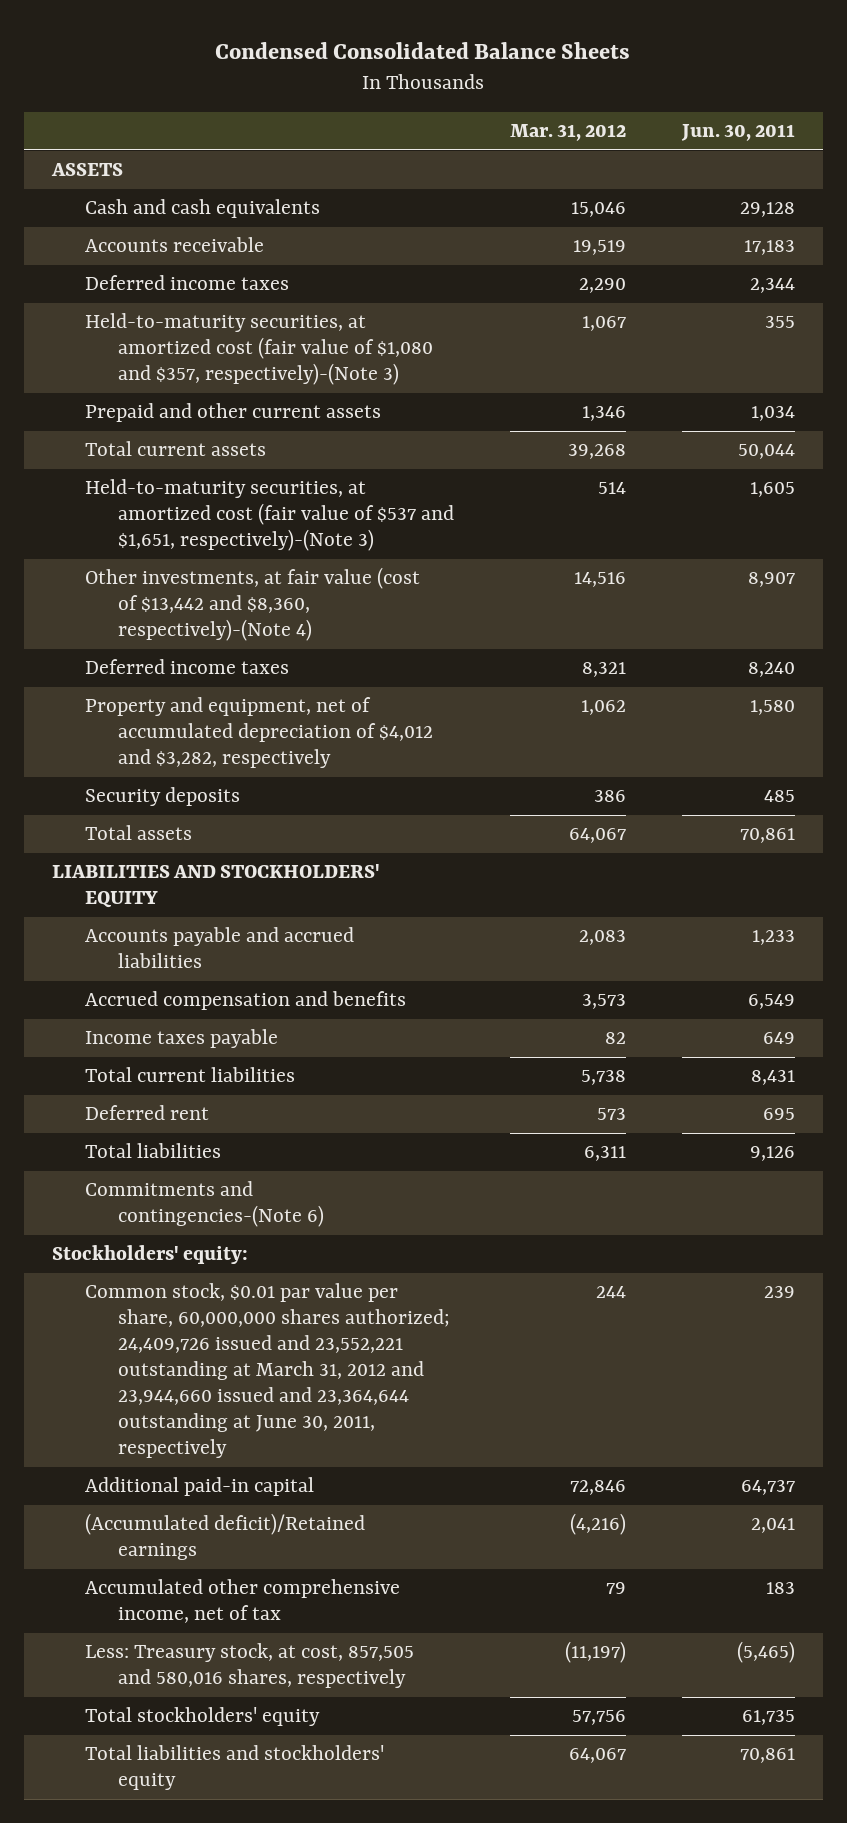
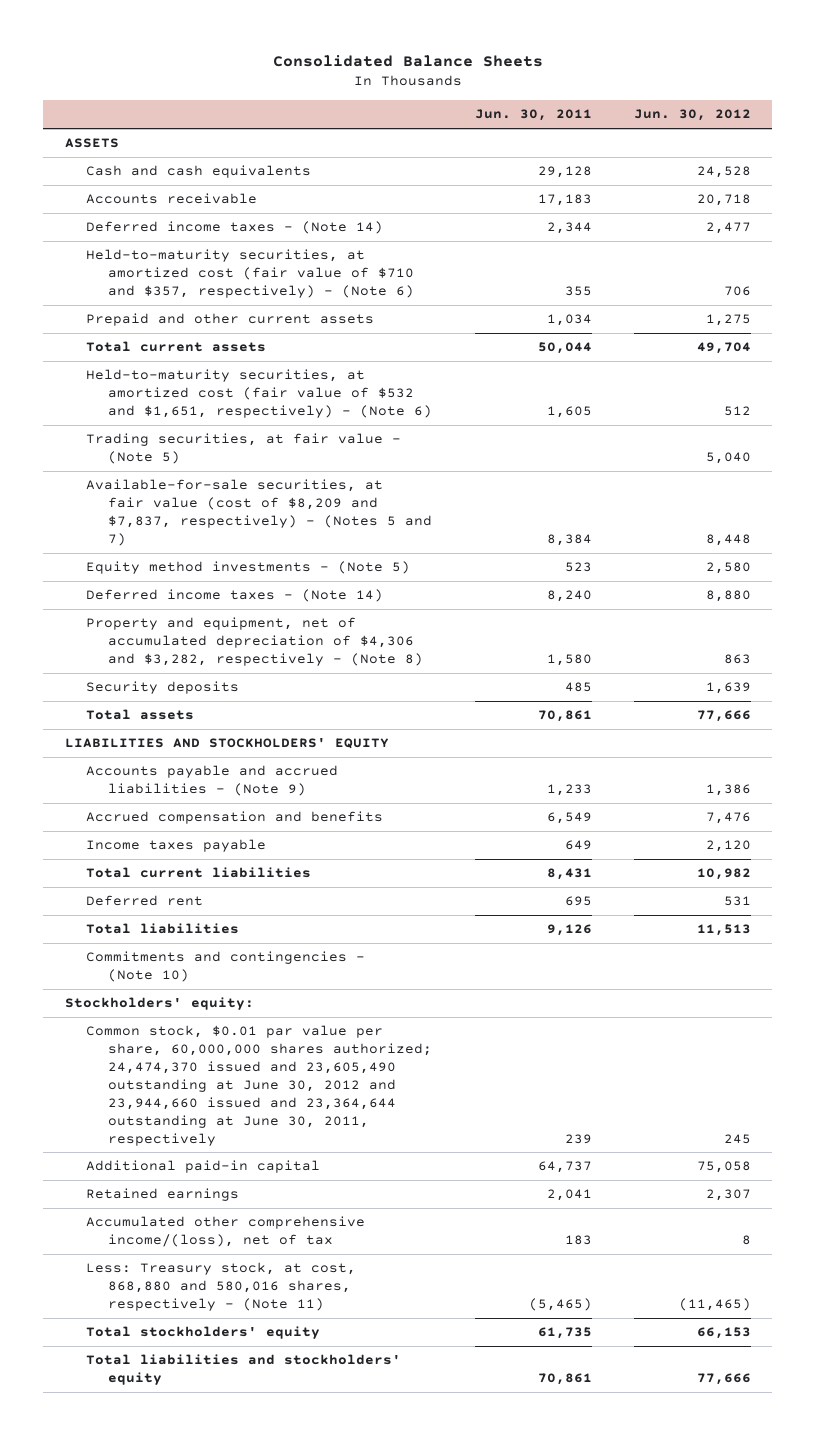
- Condensed Consolidated Balance Sheets
+ Consolidated Balance Sheets
- | Mar. 31, 2012 | Jun. 30, 2011
+ | Jun. 30, 2011 | Jun. 30, 2012
- Deferred income taxes | 2,290 | 2,344
- Held-to-maturity securities, at amortized cost (fair value of $1,080 and $357, respectively)-(Note 3) | 1,067 | 355
+ Deferred income taxes - (Note 14) | 2,344 | 2,477
+ Held-to-maturity securities, at amortized cost (fair value of $710 and $357, respectively) - (Note 6) | 355 | 706
- Held-to-maturity securities, at amortized cost (fair value of $537 and $1,651, respectively)-(Note 3) | 514 | 1,605
- Other investments, at fair value (cost of $13,442 and $8,360, respectively)-(Note 4) | 14,516 | 8,907
- Deferred income taxes | 8,321 | 8,240
- Property and equipment, net of accumulated depreciation of $4,012 and $3,282, respectively | 1,062 | 1,580
+ Held-to-maturity securities, at amortized cost (fair value of $532 and $1,651, respectively) - (Note 6) | 1,605 | 512
+ Trading securities, at fair value - (Note 5) | | 5,040
+ Available-for-sale securities, at fair value (cost of $8,209 and $7,837, respectively) - (Notes 5 and 7) | 8,384 | 8,448
+ Equity method investments - (Note 5) | 523 | 2,580
+ Deferred income taxes - (Note 14) | 8,240 | 8,880
+ Property and equipment, net of accumulated depreciation of $4,306 and $3,282, respectively - (Note 8) | 1,580 | 863
- Accounts payable and accrued liabilities | 2,083 | 1,233
+ Accounts payable and accrued liabilities - (Note 9) | 1,233 | 1,386
- Commitments and contingencies-(Note 6)
+ Commitments and contingencies - (Note 10)
- Common stock, $0.01 par value per share, 60,000,000 shares authorized; 24,409,726 issued and 23,552,221 outstanding at March 31, 2012 and 23,944,660 issued and 23,364,644 outstanding at June 30, 2011, respectively | 244 | 239
+ Common stock, $0.01 par value per share, 60,000,000 shares authorized; 24,474,370 issued and 23,605,490 outstanding at June 30, 2012 and 23,944,660 issued and 23,364,644 outstanding at June 30, 2011, respectively | 239 | 245
- (Accumulated deficit)/Retained earnings | (4,216) | 2,041
- Accumulated other comprehensive income, net of tax | 79 | 183
- Less: Treasury stock, at cost, 857,505 and 580,016 shares, respectively | (11,197) | (5,465)
+ Retained earnings | 2,041 | 2,307
+ Accumulated other comprehensive income/(loss), net of tax | 183 | 8
+ Less: Treasury stock, at cost, 868,880 and 580,016 shares, respectively - (Note 11) | (5,465) | (11,465)

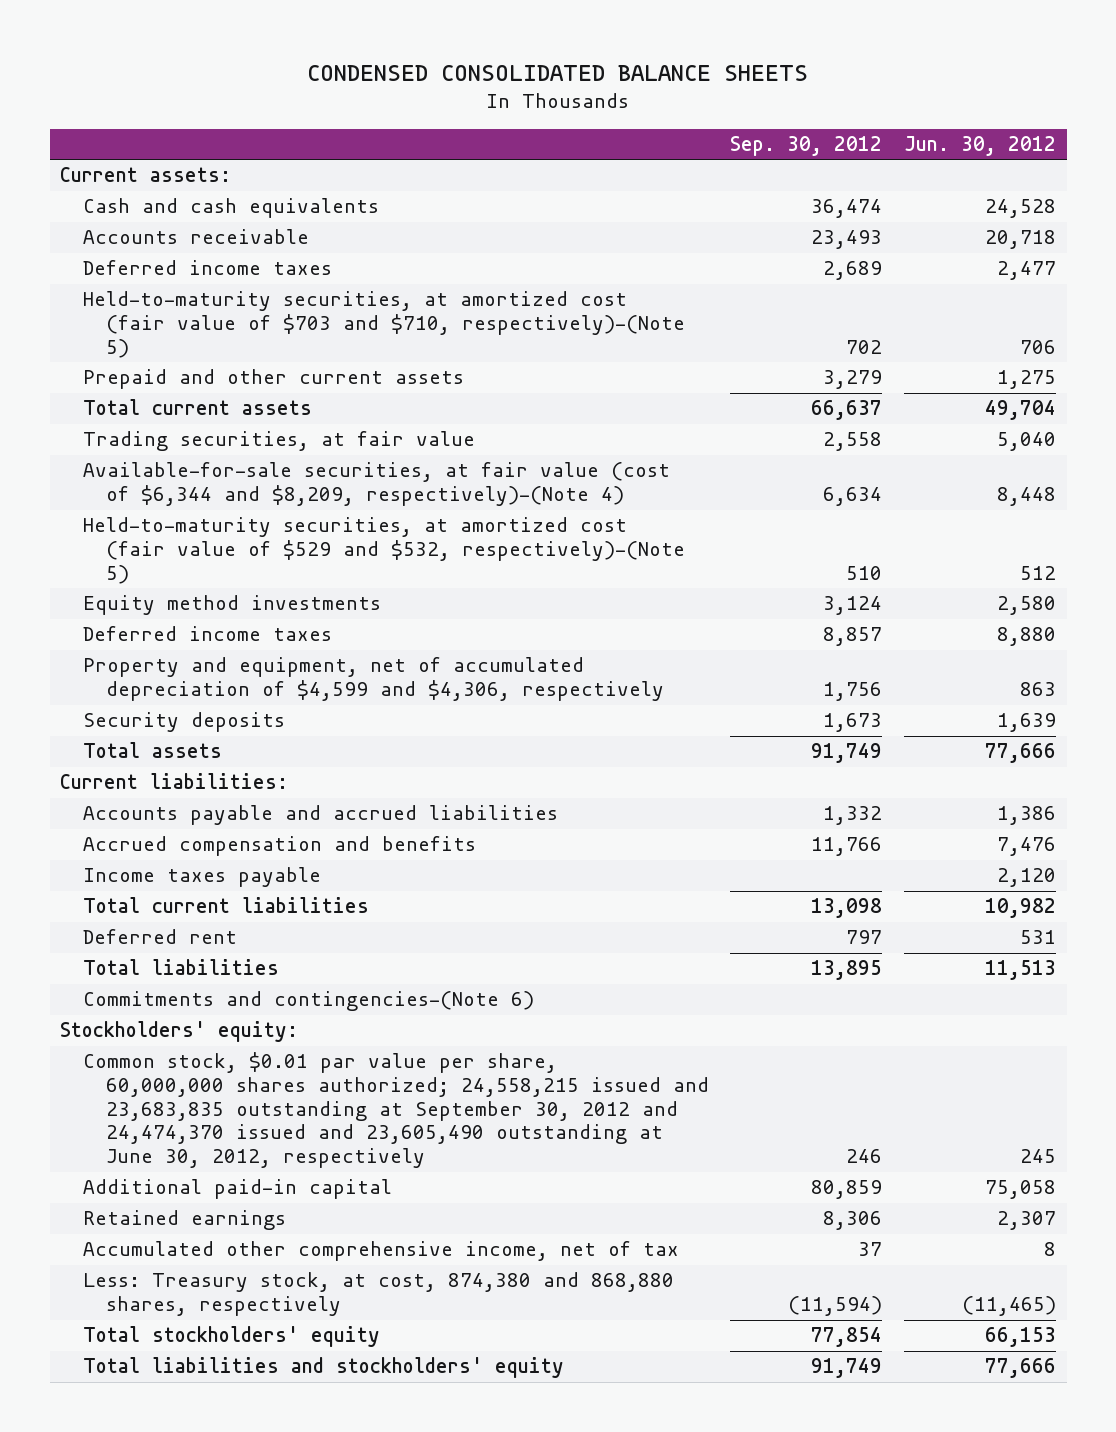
- Consolidated Balance Sheets
+ CONDENSED CONSOLIDATED BALANCE SHEETS
- | Jun. 30, 2011 | Jun. 30, 2012
+ | Sep. 30, 2012 | Jun. 30, 2012
- ASSETS
+ Current assets:
- Deferred income taxes - (Note 14) | 2,344 | 2,477
- Held-to-maturity securities, at amortized cost (fair value of $710 and $357, respectively) - (Note 6) | 355 | 706
+ Deferred income taxes | 2,689 | 2,477
+ Held-to-maturity securities, at amortized cost (fair value of $703 and $710, respectively)-(Note 5) | 702 | 706
- Held-to-maturity securities, at amortized cost (fair value of $532 and $1,651, respectively) - (Note 6) | 1,605 | 512
- Trading securities, at fair value - (Note 5) | | 5,040
- Available-for-sale securities, at fair value (cost of $8,209 and $7,837, respectively) - (Notes 5 and 7) | 8,384 | 8,448
- Equity method investments - (Note 5) | 523 | 2,580
- Deferred income taxes - (Note 14) | 8,240 | 8,880
- Property and equipment, net of accumulated depreciation of $4,306 and $3,282, respectively - (Note 8) | 1,580 | 863
+ Trading securities, at fair value | 2,558 | 5,040
+ Available-for-sale securities, at fair value (cost of $6,344 and $8,209, respectively)-(Note 4) | 6,634 | 8,448
+ Held-to-maturity securities, at amortized cost (fair value of $529 and $532, respectively)-(Note 5) | 510 | 512
+ Equity method investments | 3,124 | 2,580
+ Deferred income taxes | 8,857 | 8,880
+ Property and equipment, net of accumulated depreciation of $4,599 and $4,306, respectively | 1,756 | 863
- LIABILITIES AND STOCKHOLDERS' EQUITY
- Accounts payable and accrued liabilities - (Note 9) | 1,233 | 1,386
+ Current liabilities:
+ Accounts payable and accrued liabilities | 1,332 | 1,386
- Commitments and contingencies - (Note 10)
+ Commitments and contingencies-(Note 6)
- Common stock, $0.01 par value per share, 60,000,000 shares authorized; 24,474,370 issued and 23,605,490 outstanding at June 30, 2012 and 23,944,660 issued and 23,364,644 outstanding at June 30, 2011, respectively | 239 | 245
+ Common stock, $0.01 par value per share, 60,000,000 shares authorized; 24,558,215 issued and 23,683,835 outstanding at September 30, 2012 and 24,474,370 issued and 23,605,490 outstanding at June 30, 2012, respectively | 246 | 245
- Accumulated other comprehensive income/(loss), net of tax | 183 | 8
- Less: Treasury stock, at cost, 868,880 and 580,016 shares, respectively - (Note 11) | (5,465) | (11,465)
+ Accumulated other comprehensive income, net of tax | 37 | 8
+ Less: Treasury stock, at cost, 874,380 and 868,880 shares, respectively | (11,594) | (11,465)

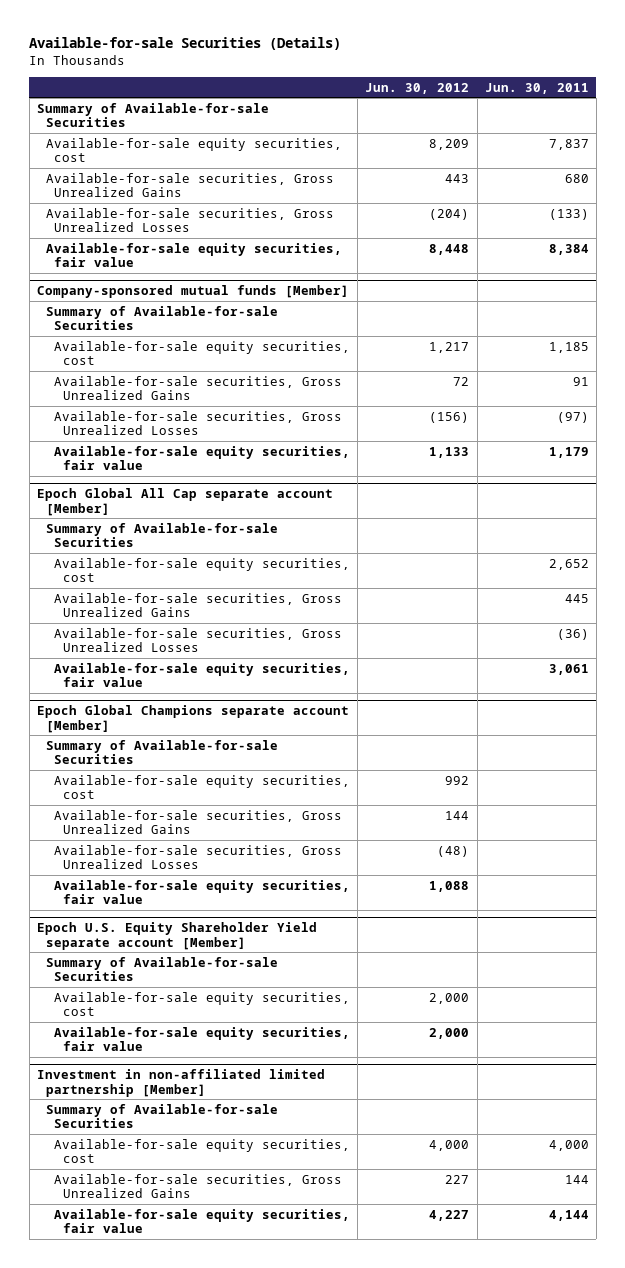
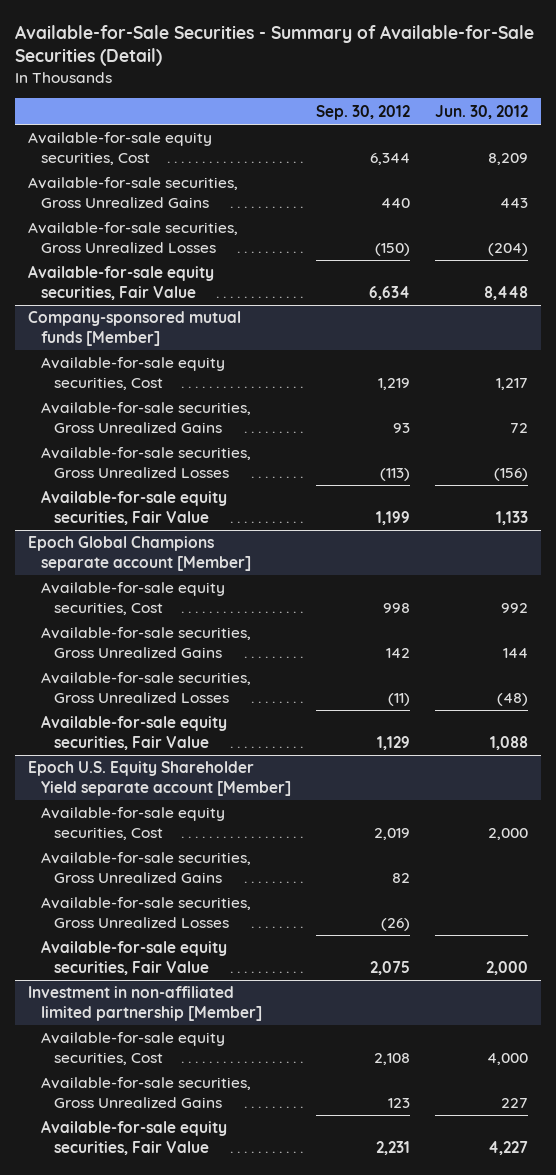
- Available-for-sale Securities (Details)
+ Available-for-Sale Securities - Summary of Available-for-Sale Securities (Detail)
- | Jun. 30, 2012 | Jun. 30, 2011
+ | Sep. 30, 2012 | Jun. 30, 2012
- Summary of Available-for-sale Securities
- Available-for-sale equity securities, cost | 8,209 | 7,837
+ Available-for-sale equity securities, Cost | 6,344 | 8,209
- Available-for-sale equity securities, fair value | 8,448 | 8,384
+ Available-for-sale equity securities, Fair Value | 6,634 | 8,448
@ Company-sponsored mutual funds [Member]
- Summary of Available-for-sale Securities
- Available-for-sale equity securities, cost | 1,217 | 1,185
+ Available-for-sale equity securities, Cost | 1,219 | 1,217
- Available-for-sale equity securities, fair value | 1,133 | 1,179
- Epoch Global All Cap separate account [Member]
- Summary of Available-for-sale Securities
- Available-for-sale equity securities, cost | | 2,652
- Available-for-sale securities, Gross Unrealized Gains | | 445
- Available-for-sale securities, Gross Unrealized Losses | | (36)
- Available-for-sale equity securities, fair value | | 3,061
@ Company-sponsored mutual funds [Member]
+ Available-for-sale equity securities, Fair Value | 1,199 | 1,133
@ Epoch Global Champions separate account [Member]
- Summary of Available-for-sale Securities
- Available-for-sale equity securities, cost | 992 |
+ Available-for-sale equity securities, Cost | 998 | 992
- Available-for-sale equity securities, fair value | 1,088 |
+ Available-for-sale equity securities, Fair Value | 1,129 | 1,088
@ Epoch U.S. Equity Shareholder Yield separate account [Member]
- Summary of Available-for-sale Securities
- Available-for-sale equity securities, cost | 2,000 |
- Available-for-sale equity securities, fair value | 2,000 |
+ Available-for-sale equity securities, Cost | 2,019 | 2,000
+ Available-for-sale securities, Gross Unrealized Gains | 82 |
+ Available-for-sale securities, Gross Unrealized Losses | (26) |
+ Available-for-sale equity securities, Fair Value | 2,075 | 2,000
@ Investment in non-affiliated limited partnership [Member]
- Summary of Available-for-sale Securities
- Available-for-sale equity securities, cost | 4,000 | 4,000
+ Available-for-sale equity securities, Cost | 2,108 | 4,000
- Available-for-sale equity securities, fair value | 4,227 | 4,144
+ Available-for-sale equity securities, Fair Value | 2,231 | 4,227

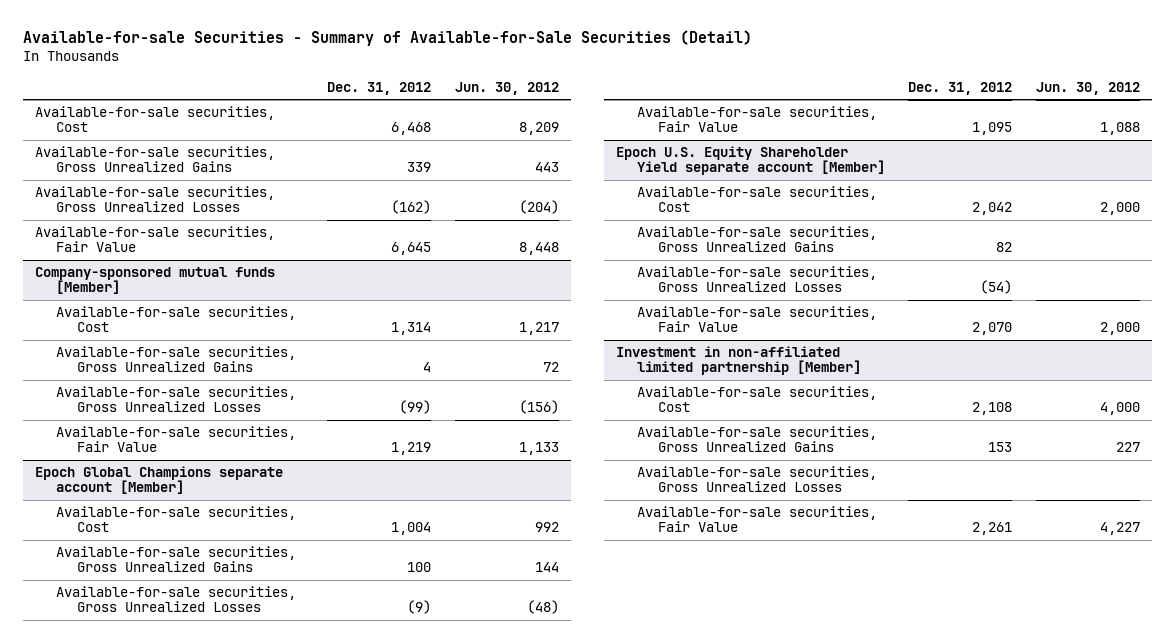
- Available-for-Sale Securities - Summary of Available-for-Sale Securities (Detail)
+ Available-for-sale Securities - Summary of Available-for-Sale Securities (Detail)
- | Sep. 30, 2012 | Jun. 30, 2012
+ | Dec. 31, 2012 | Jun. 30, 2012
- Available-for-sale equity securities, Cost | 6,344 | 8,209
+ Available-for-sale securities, Cost | 6,468 | 8,209
- Available-for-sale equity securities, Fair Value | 6,634 | 8,448
+ Available-for-sale securities, Fair Value | 6,645 | 8,448
@ Company-sponsored mutual funds [Member]
- Available-for-sale equity securities, Cost | 1,219 | 1,217
+ Available-for-sale securities, Cost | 1,314 | 1,217
- Available-for-sale equity securities, Fair Value | 1,199 | 1,133
+ Available-for-sale securities, Fair Value | 1,219 | 1,133
@ Epoch Global Champions separate account [Member]
- Available-for-sale equity securities, Cost | 998 | 992
+ Available-for-sale securities, Cost | 1,004 | 992
- Available-for-sale equity securities, Fair Value | 1,129 | 1,088
+ Available-for-sale securities, Fair Value | 1,095 | 1,088
@ Epoch U.S. Equity Shareholder Yield separate account [Member]
- Available-for-sale equity securities, Cost | 2,019 | 2,000
+ Available-for-sale securities, Cost | 2,042 | 2,000
- Available-for-sale equity securities, Fair Value | 2,075 | 2,000
+ Available-for-sale securities, Fair Value | 2,070 | 2,000
@ Investment in non-affiliated limited partnership [Member]
- Available-for-sale equity securities, Cost | 2,108 | 4,000
+ Available-for-sale securities, Cost | 2,108 | 4,000
- Available-for-sale equity securities, Fair Value | 2,231 | 4,227
+ Available-for-sale securities, Gross Unrealized Losses
+ Available-for-sale securities, Fair Value | 2,261 | 4,227

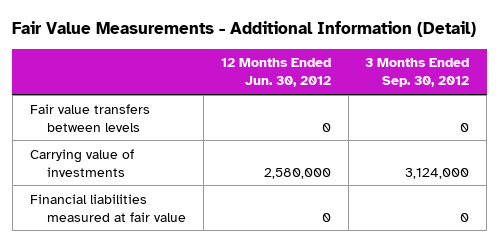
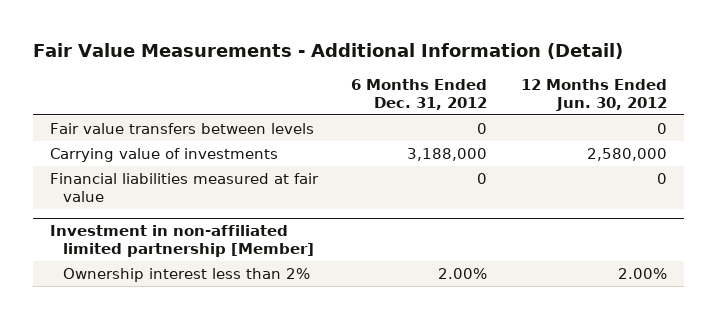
- | 12 Months Ended Jun. 30, 2012 | 3 Months Ended Sep. 30, 2012
+ | 6 Months Ended Dec. 31, 2012 | 12 Months Ended Jun. 30, 2012
+ Investment in non-affiliated limited partnership [Member]
+ Ownership interest less than 2% | 2.00% | 2.00%

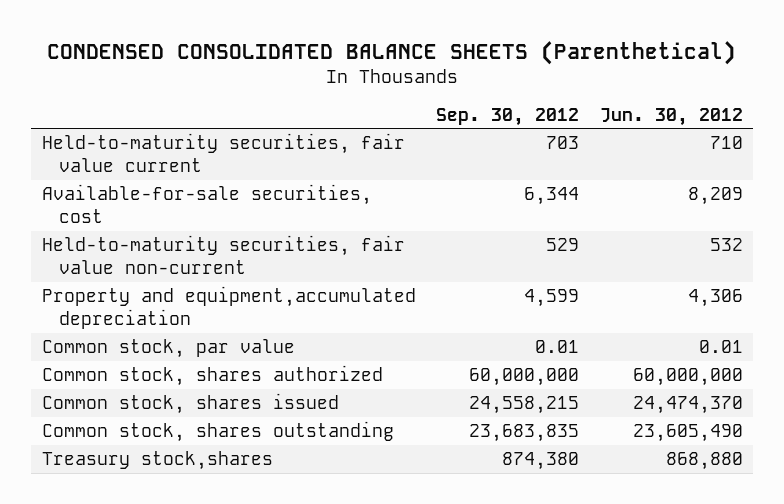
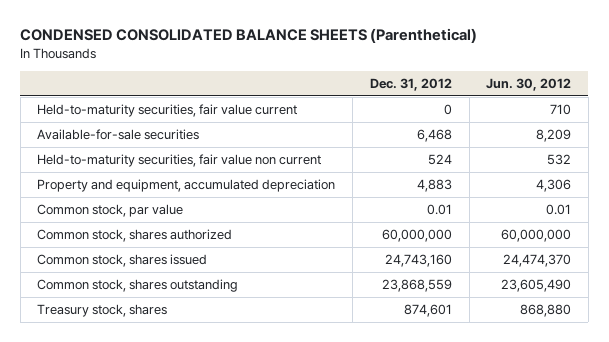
- | Sep. 30, 2012 | Jun. 30, 2012
+ | Dec. 31, 2012 | Jun. 30, 2012
- Available-for-sale securities, cost | 6,344 | 8,209
- Held-to-maturity securities, fair value non-current | 529 | 532
- Property and equipment,accumulated depreciation | 4,599 | 4,306
+ Available-for-sale securities | 6,468 | 8,209
+ Held-to-maturity securities, fair value non current | 524 | 532
+ Property and equipment, accumulated depreciation | 4,883 | 4,306
- Treasury stock,shares | 874,380 | 868,880
+ Treasury stock, shares | 874,601 | 868,880

